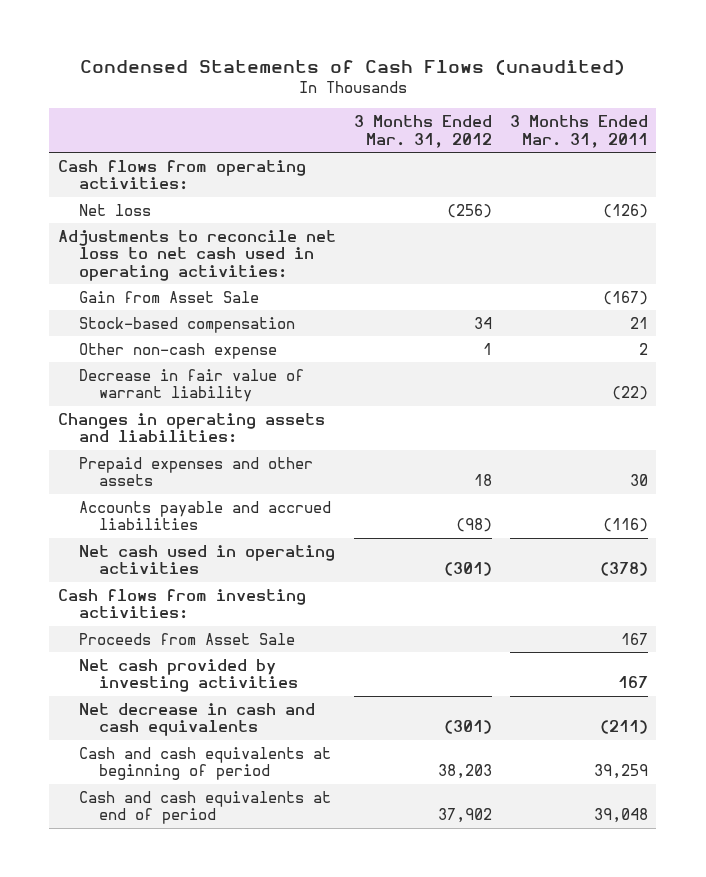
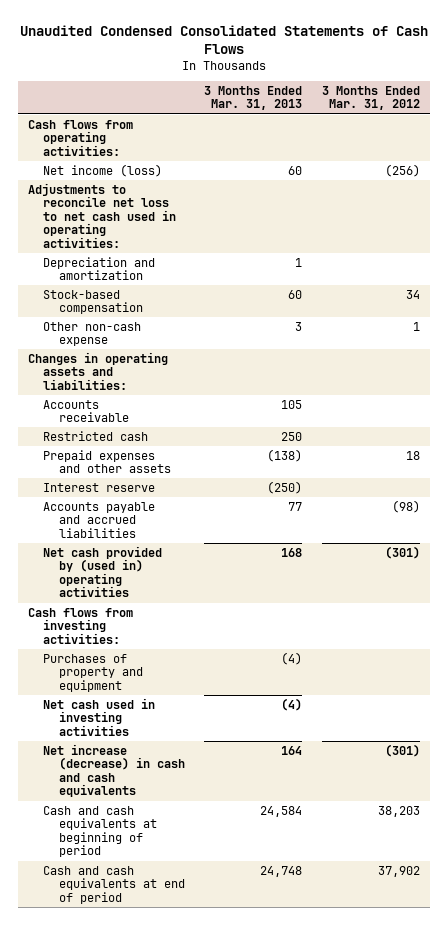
- Condensed Statements of Cash Flows (unaudited)
+ Unaudited Condensed Consolidated Statements of Cash Flows
- | 3 Months Ended Mar. 31, 2012 | 3 Months Ended Mar. 31, 2011
+ | 3 Months Ended Mar. 31, 2013 | 3 Months Ended Mar. 31, 2012
- Net loss | (256) | (126)
+ Net income (loss) | 60 | (256)
- Gain from Asset Sale | | (167)
+ Depreciation and amortization | 1 |
- Decrease in fair value of warrant liability | | (22)
+ Accounts receivable | 105 |
+ Restricted cash | 250 |
+ Interest reserve | (250) |
- Net cash used in operating activities | (301) | (378)
+ Net cash provided by (used in) operating activities | 168 | (301)
- Proceeds from Asset Sale | | 167
- Net cash provided by investing activities | | 167
- Net decrease in cash and cash equivalents | (301) | (211)
+ Purchases of property and equipment | (4) |
+ Net cash used in investing activities | (4) |
+ Net increase (decrease) in cash and cash equivalents | 164 | (301)

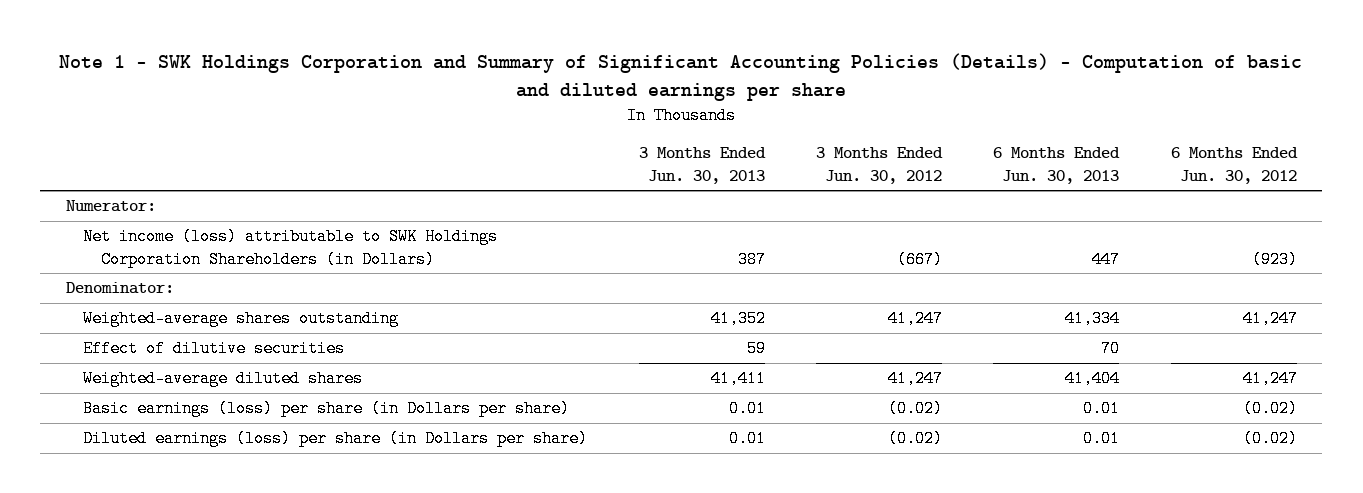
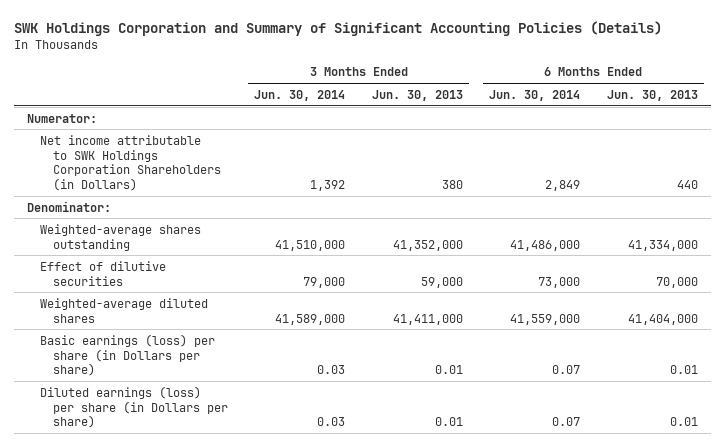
- Note 1 - SWK Holdings Corporation and Summary of Significant Accounting Policies (Details) - Computation of basic and diluted earnings per share
+ SWK Holdings Corporation and Summary of Significant Accounting Policies (Details)
- | 3 Months Ended Jun. 30, 2013 | 3 Months Ended Jun. 30, 2012 | 6 Months Ended Jun. 30, 2013 | 6 Months Ended Jun. 30, 2012
+ | 3 Months Ended Jun. 30, 2014 | 3 Months Ended Jun. 30, 2013 | 6 Months Ended Jun. 30, 2014 | 6 Months Ended Jun. 30, 2013
- Net income (loss) attributable to SWK Holdings Corporation Shareholders (in Dollars) | 387 | (667) | 447 | (923)
+ Net income attributable to SWK Holdings Corporation Shareholders (in Dollars) | 1,392 | 380 | 2,849 | 440
- Weighted-average shares outstanding | 41,352 | 41,247 | 41,334 | 41,247
- Effect of dilutive securities | 59 | | 70 |
- Weighted-average diluted shares | 41,411 | 41,247 | 41,404 | 41,247
+ Weighted-average shares outstanding | 41,510,000 | 41,352,000 | 41,486,000 | 41,334,000
+ Effect of dilutive securities | 79,000 | 59,000 | 73,000 | 70,000
+ Weighted-average diluted shares | 41,589,000 | 41,411,000 | 41,559,000 | 41,404,000

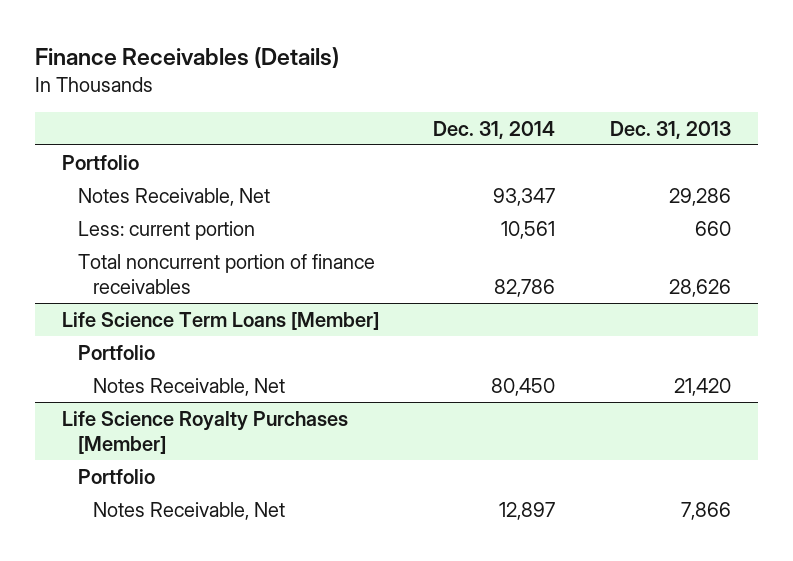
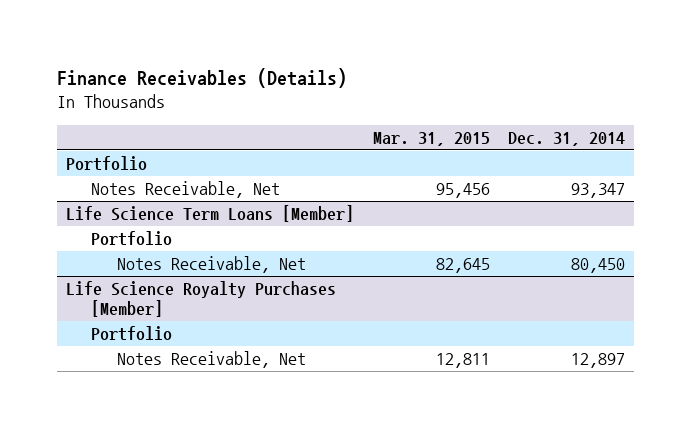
- | Dec. 31, 2014 | Dec. 31, 2013
+ | Mar. 31, 2015 | Dec. 31, 2014
- Less: current portion | 10,561 | 660
- Total noncurrent portion of finance receivables | 82,786 | 28,626

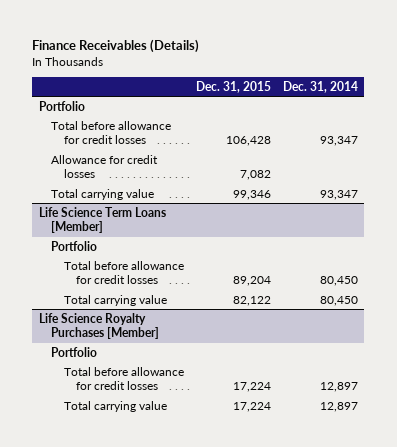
- | Mar. 31, 2015 | Dec. 31, 2014
+ | Dec. 31, 2015 | Dec. 31, 2014
- Notes Receivable, Net | 95,456 | 93,347
+ Total before allowance for credit losses | 106,428 | 93,347
+ Allowance for credit losses | 7,082 |
+ Total carrying value | 99,346 | 93,347
@ Life Science Term Loans [Member]
- Notes Receivable, Net | 82,645 | 80,450
+ Total before allowance for credit losses | 89,204 | 80,450
+ Total carrying value | 82,122 | 80,450
@ Life Science Royalty Purchases [Member]
- Notes Receivable, Net | 12,811 | 12,897
+ Total before allowance for credit losses | 17,224 | 12,897
+ Total carrying value | 17,224 | 12,897

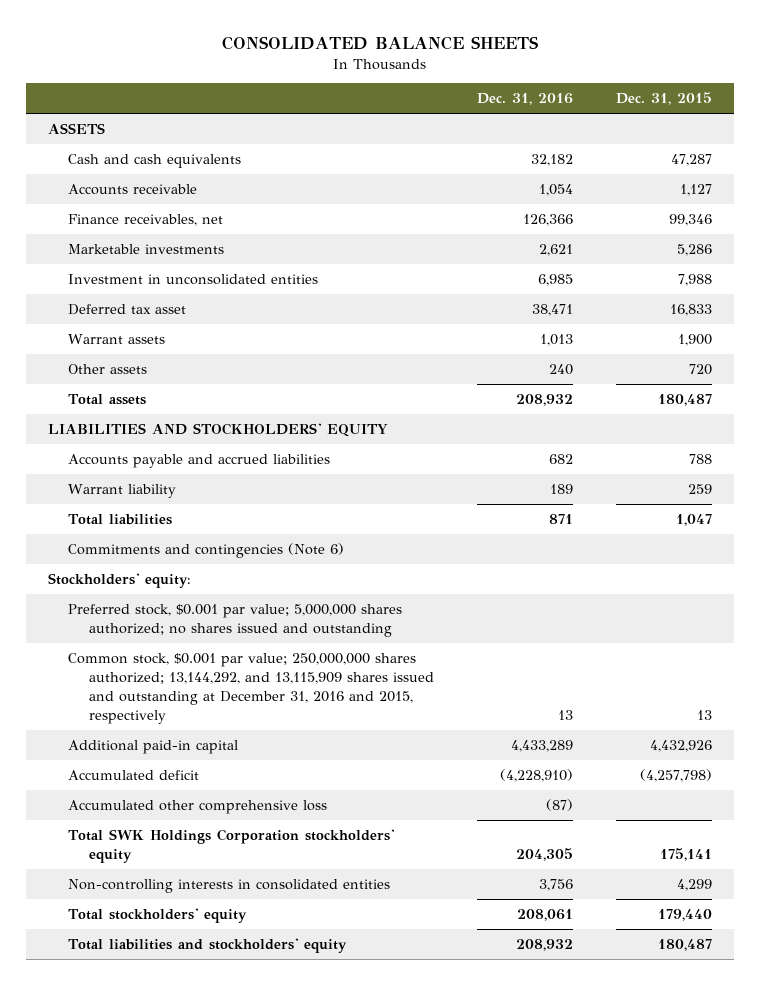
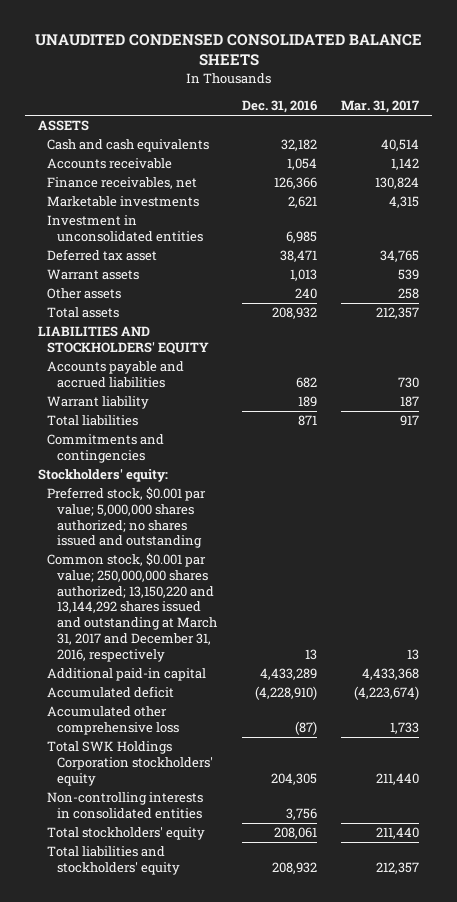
- CONSOLIDATED BALANCE SHEETS
+ UNAUDITED CONDENSED CONSOLIDATED BALANCE SHEETS
- | Dec. 31, 2016 | Dec. 31, 2015
+ | Dec. 31, 2016 | Mar. 31, 2017
- Commitments and contingencies (Note 6)
+ Commitments and contingencies
- Common stock, $0.001 par value; 250,000,000 shares authorized; 13,144,292, and 13,115,909 shares issued and outstanding at December 31, 2016 and 2015, respectively | 13 | 13
+ Common stock, $0.001 par value; 250,000,000 shares authorized; 13,150,220 and 13,144,292 shares issued and outstanding at March 31, 2017 and December 31, 2016, respectively | 13 | 13

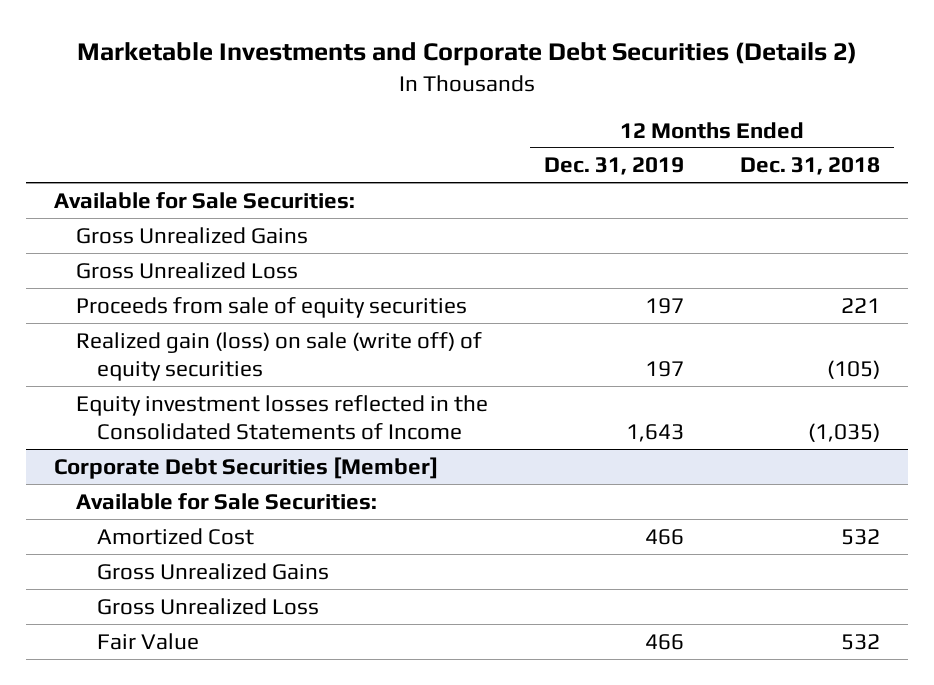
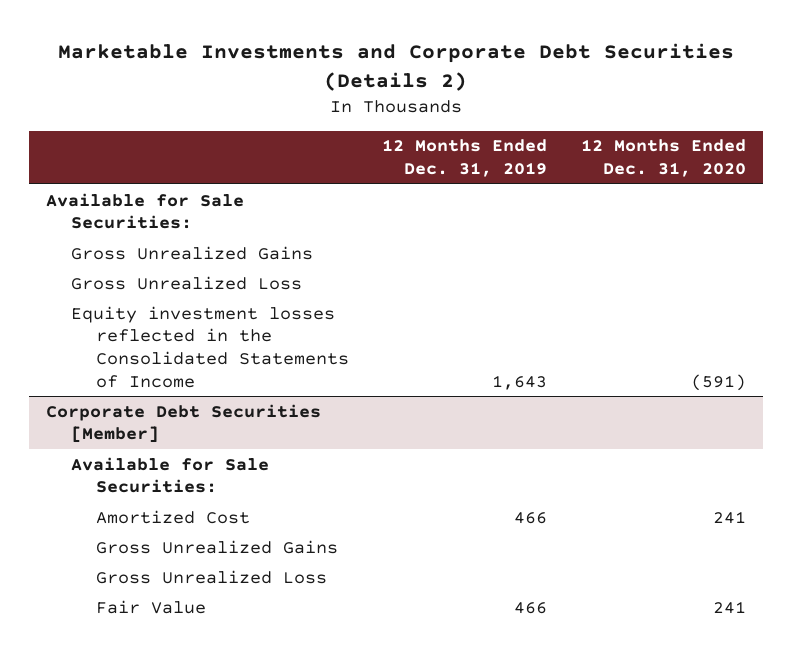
- | 12 Months Ended Dec. 31, 2019 | 12 Months Ended Dec. 31, 2018
+ | 12 Months Ended Dec. 31, 2019 | 12 Months Ended Dec. 31, 2020
- Proceeds from sale of equity securities | 197 | 221
- Realized gain (loss) on sale (write off) of equity securities | 197 | (105)

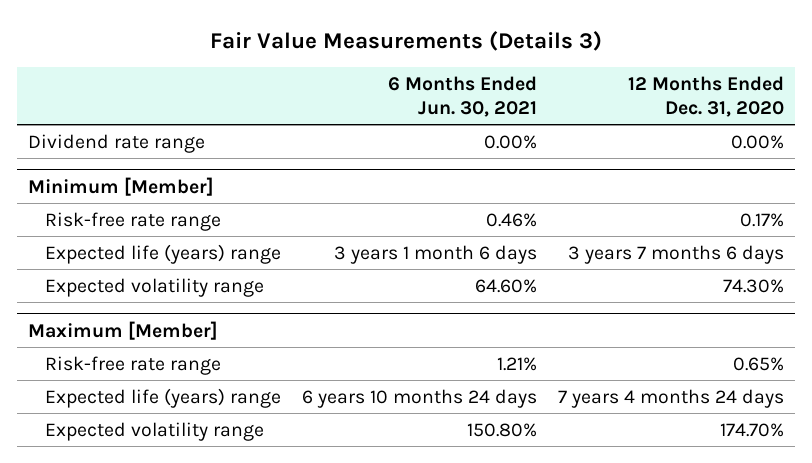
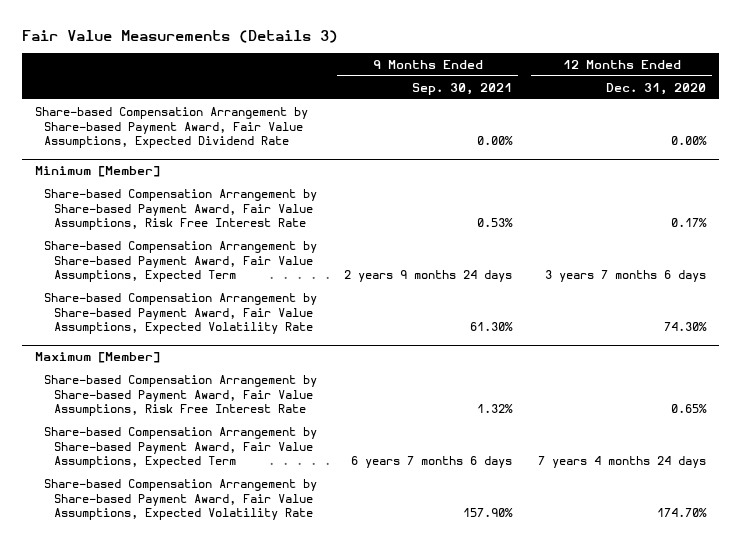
- | 6 Months Ended Jun. 30, 2021 | 12 Months Ended Dec. 31, 2020
+ | 9 Months Ended Sep. 30, 2021 | 12 Months Ended Dec. 31, 2020
- Dividend rate range | 0.00% | 0.00%
+ Share-based Compensation Arrangement by Share-based Payment Award, Fair Value Assumptions, Expected Dividend Rate | 0.00% | 0.00%
@ Minimum [Member]
- Risk-free rate range | 0.46% | 0.17%
- Expected life (years) range | 3 years 1 month 6 days | 3 years 7 months 6 days
- Expected volatility range | 64.60% | 74.30%
+ Share-based Compensation Arrangement by Share-based Payment Award, Fair Value Assumptions, Risk Free Interest Rate | 0.53% | 0.17%
+ Share-based Compensation Arrangement by Share-based Payment Award, Fair Value Assumptions, Expected Term | 2 years 9 months 24 days | 3 years 7 months 6 days
+ Share-based Compensation Arrangement by Share-based Payment Award, Fair Value Assumptions, Expected Volatility Rate | 61.30% | 74.30%
@ Maximum [Member]
- Risk-free rate range | 1.21% | 0.65%
- Expected life (years) range | 6 years 10 months 24 days | 7 years 4 months 24 days
- Expected volatility range | 150.80% | 174.70%
+ Share-based Compensation Arrangement by Share-based Payment Award, Fair Value Assumptions, Risk Free Interest Rate | 1.32% | 0.65%
+ Share-based Compensation Arrangement by Share-based Payment Award, Fair Value Assumptions, Expected Term | 6 years 7 months 6 days | 7 years 4 months 24 days
+ Share-based Compensation Arrangement by Share-based Payment Award, Fair Value Assumptions, Expected Volatility Rate | 157.90% | 174.70%

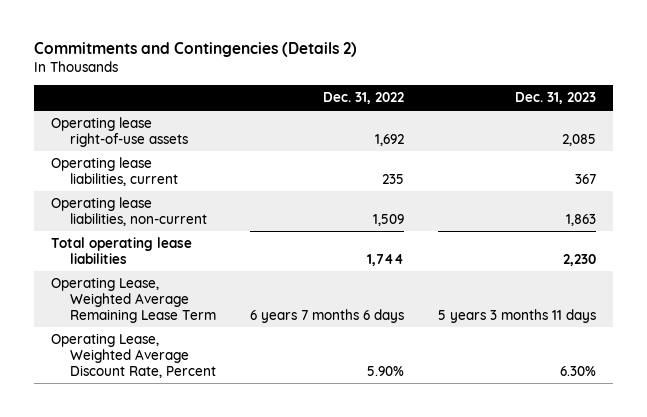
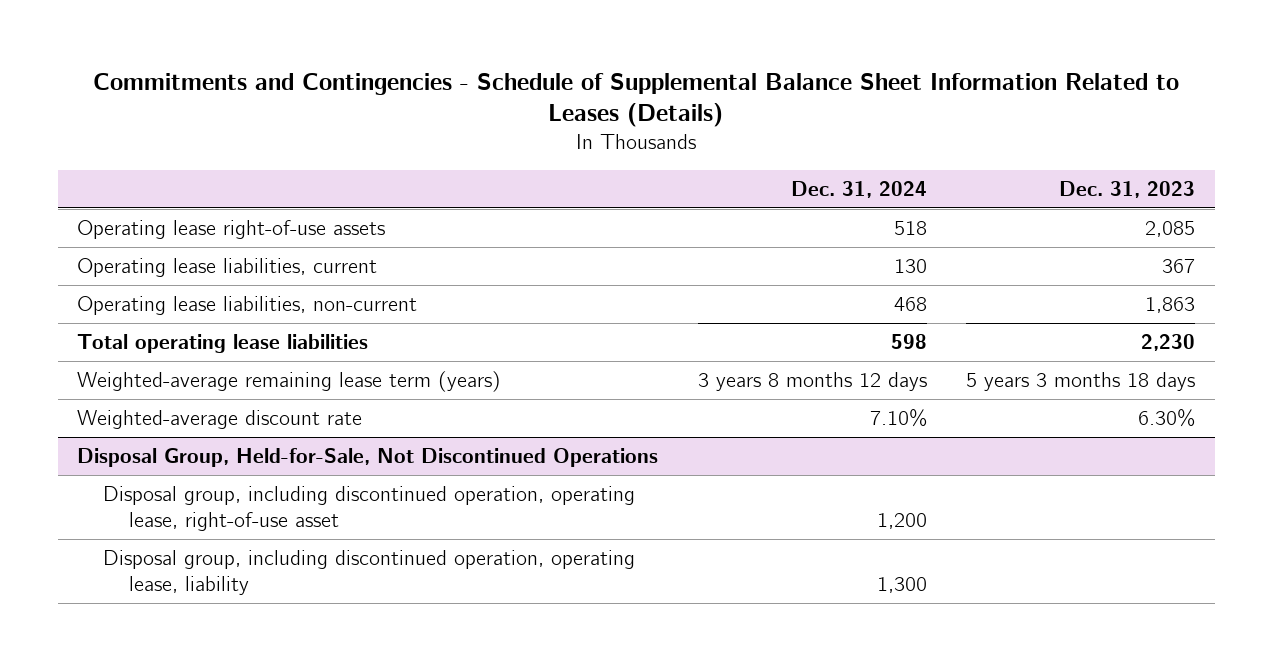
- Commitments and Contingencies (Details 2)
+ Commitments and Contingencies - Schedule of Supplemental Balance Sheet Information Related to Leases (Details)
- | Dec. 31, 2022 | Dec. 31, 2023
+ | Dec. 31, 2024 | Dec. 31, 2023
- Operating Lease, Weighted Average Remaining Lease Term | 6 years 7 months 6 days | 5 years 3 months 11 days
- Operating Lease, Weighted Average Discount Rate, Percent | 5.90% | 6.30%
+ Weighted-average remaining lease term (years) | 3 years 8 months 12 days | 5 years 3 months 18 days
+ Weighted-average discount rate | 7.10% | 6.30%
+ Disposal Group, Held-for-Sale, Not Discontinued Operations
+ Disposal group, including discontinued operation, operating lease, right-of-use asset | 1,200 |
+ Disposal group, including discontinued operation, operating lease, liability | 1,300 |

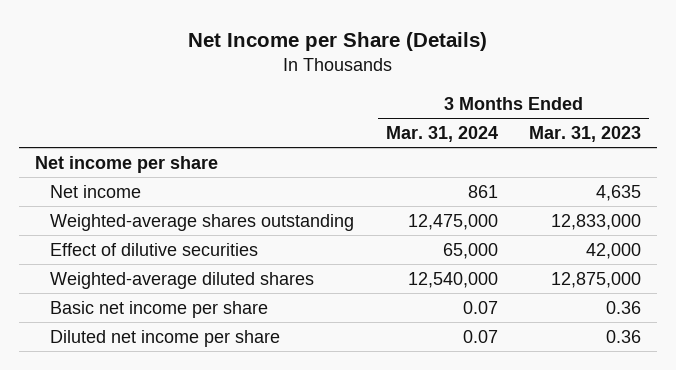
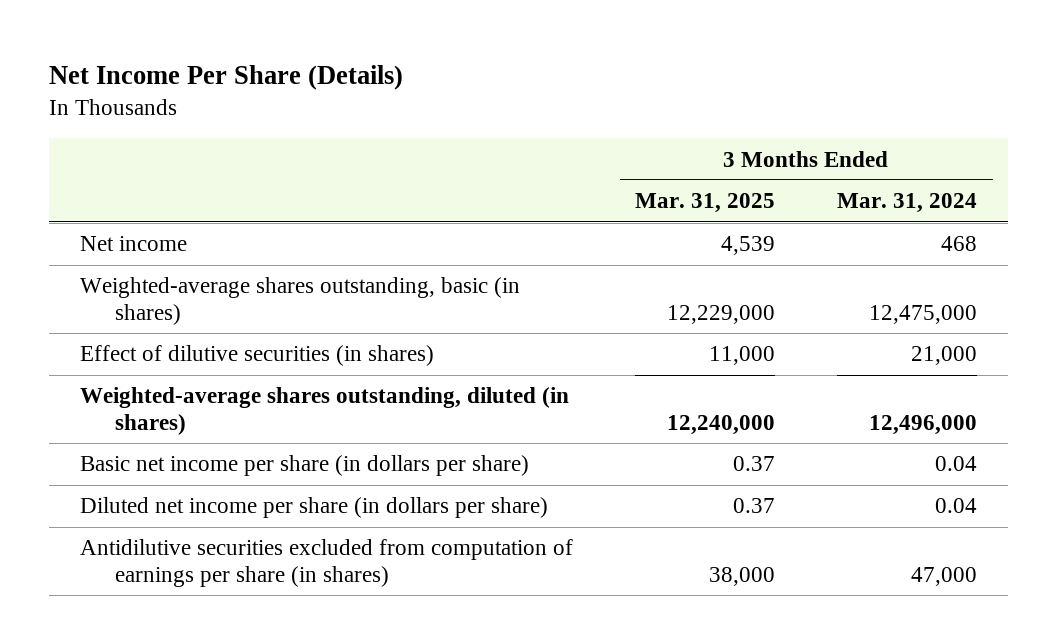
- Net Income per Share (Details)
+ Net Income Per Share (Details)
- | 3 Months Ended Mar. 31, 2024 | 3 Months Ended Mar. 31, 2023
+ | 3 Months Ended Mar. 31, 2025 | 3 Months Ended Mar. 31, 2024
- Net income per share
- Net income | 861 | 4,635
- Weighted-average shares outstanding | 12,475,000 | 12,833,000
- Effect of dilutive securities | 65,000 | 42,000
- Weighted-average diluted shares | 12,540,000 | 12,875,000
- Basic net income per share | 0.07 | 0.36
- Diluted net income per share | 0.07 | 0.36
+ Net income | 4,539 | 468
+ Weighted-average shares outstanding, basic (in shares) | 12,229,000 | 12,475,000
+ Effect of dilutive securities (in shares) | 11,000 | 21,000
+ Weighted-average shares outstanding, diluted (in shares) | 12,240,000 | 12,496,000
+ Basic net income per share (in dollars per share) | 0.37 | 0.04
+ Diluted net income per share (in dollars per share) | 0.37 | 0.04
+ Antidilutive securities excluded from computation of earnings per share (in shares) | 38,000 | 47,000

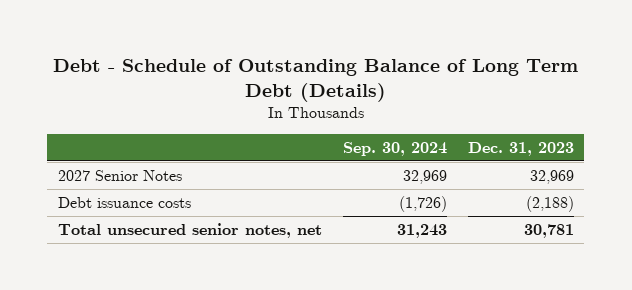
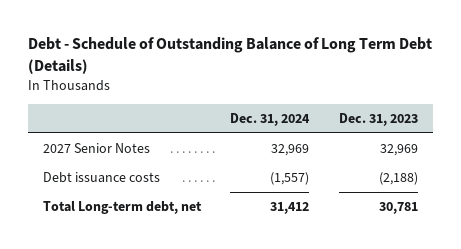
- | Sep. 30, 2024 | Dec. 31, 2023
+ | Dec. 31, 2024 | Dec. 31, 2023
- Total unsecured senior notes, net | 31,243 | 30,781
+ Total Long-term debt, net | 31,412 | 30,781

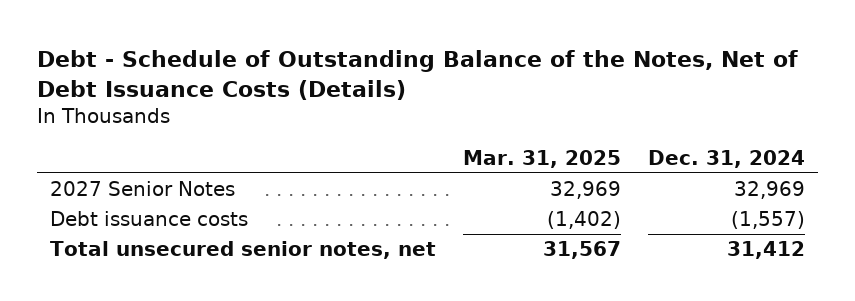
- Debt - Schedule of Outstanding Balance of Long Term Debt (Details)
+ Debt - Schedule of Outstanding Balance of the Notes, Net of Debt Issuance Costs (Details)
- | Dec. 31, 2024 | Dec. 31, 2023
+ | Mar. 31, 2025 | Dec. 31, 2024
- Total Long-term debt, net | 31,412 | 30,781
+ Total unsecured senior notes, net | 31,567 | 31,412

